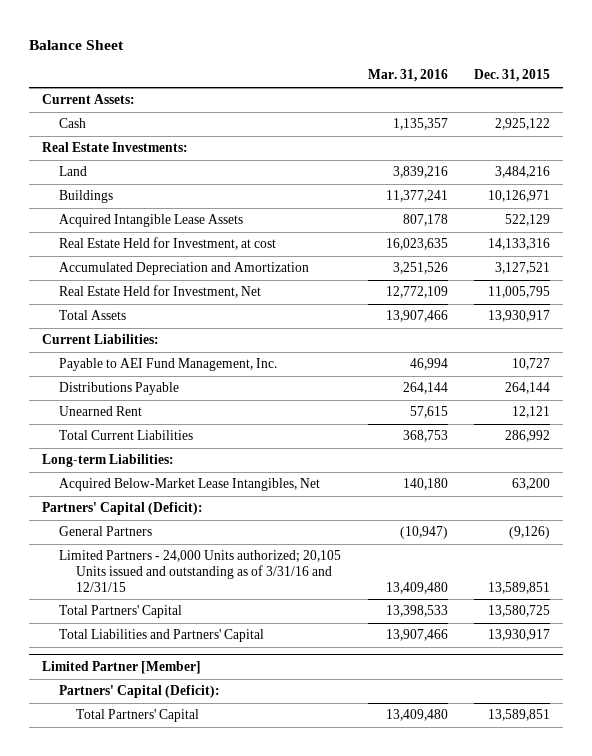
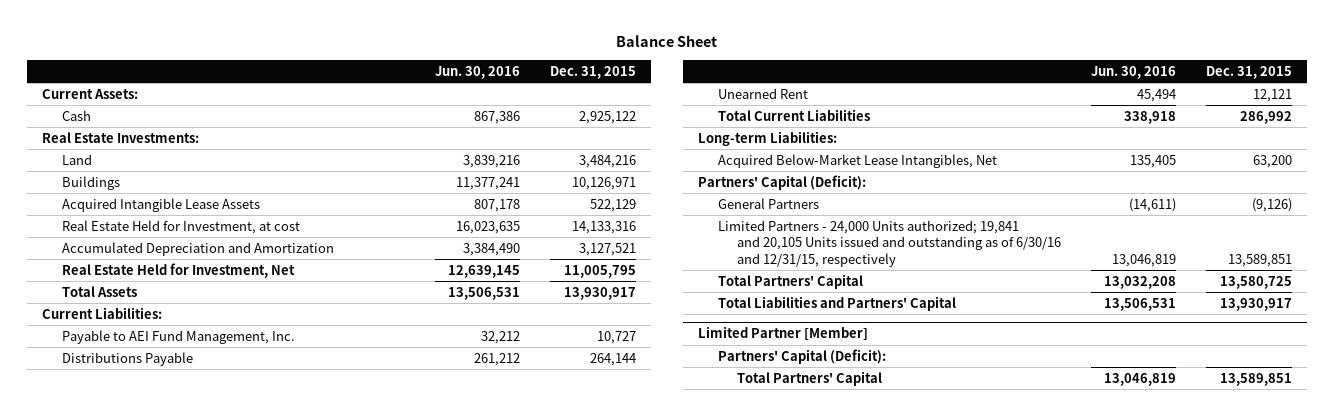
- | Mar. 31, 2016 | Dec. 31, 2015
+ | Jun. 30, 2016 | Dec. 31, 2015
- Limited Partners - 24,000 Units authorized; 20,105 Units issued and outstanding as of 3/31/16 and 12/31/15 | 13,409,480 | 13,589,851
+ Limited Partners - 24,000 Units authorized; 19,841 and 20,105 Units issued and outstanding as of 6/30/16 and 12/31/15, respectively | 13,046,819 | 13,589,851

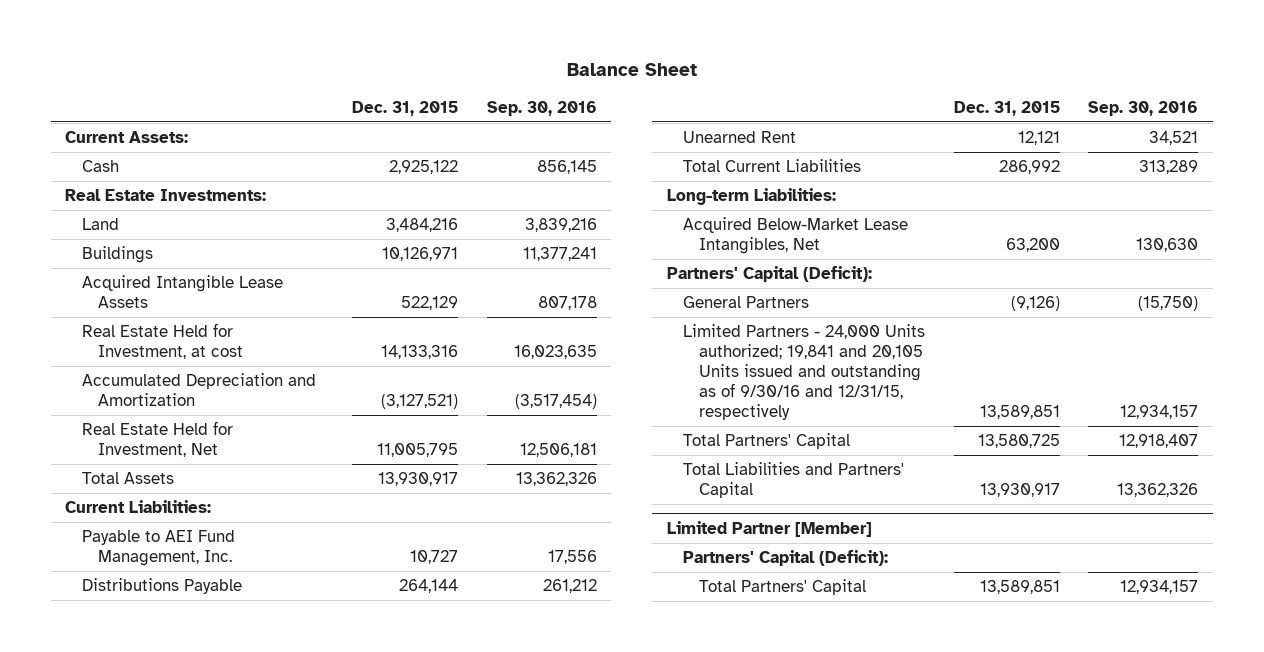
- | Jun. 30, 2016 | Dec. 31, 2015
+ | Dec. 31, 2015 | Sep. 30, 2016
- Accumulated Depreciation and Amortization | 3,384,490 | 3,127,521
+ Accumulated Depreciation and Amortization | (3,127,521) | (3,517,454)
- Limited Partners - 24,000 Units authorized; 19,841 and 20,105 Units issued and outstanding as of 6/30/16 and 12/31/15, respectively | 13,046,819 | 13,589,851
+ Limited Partners - 24,000 Units authorized; 19,841 and 20,105 Units issued and outstanding as of 9/30/16 and 12/31/15, respectively | 13,589,851 | 12,934,157

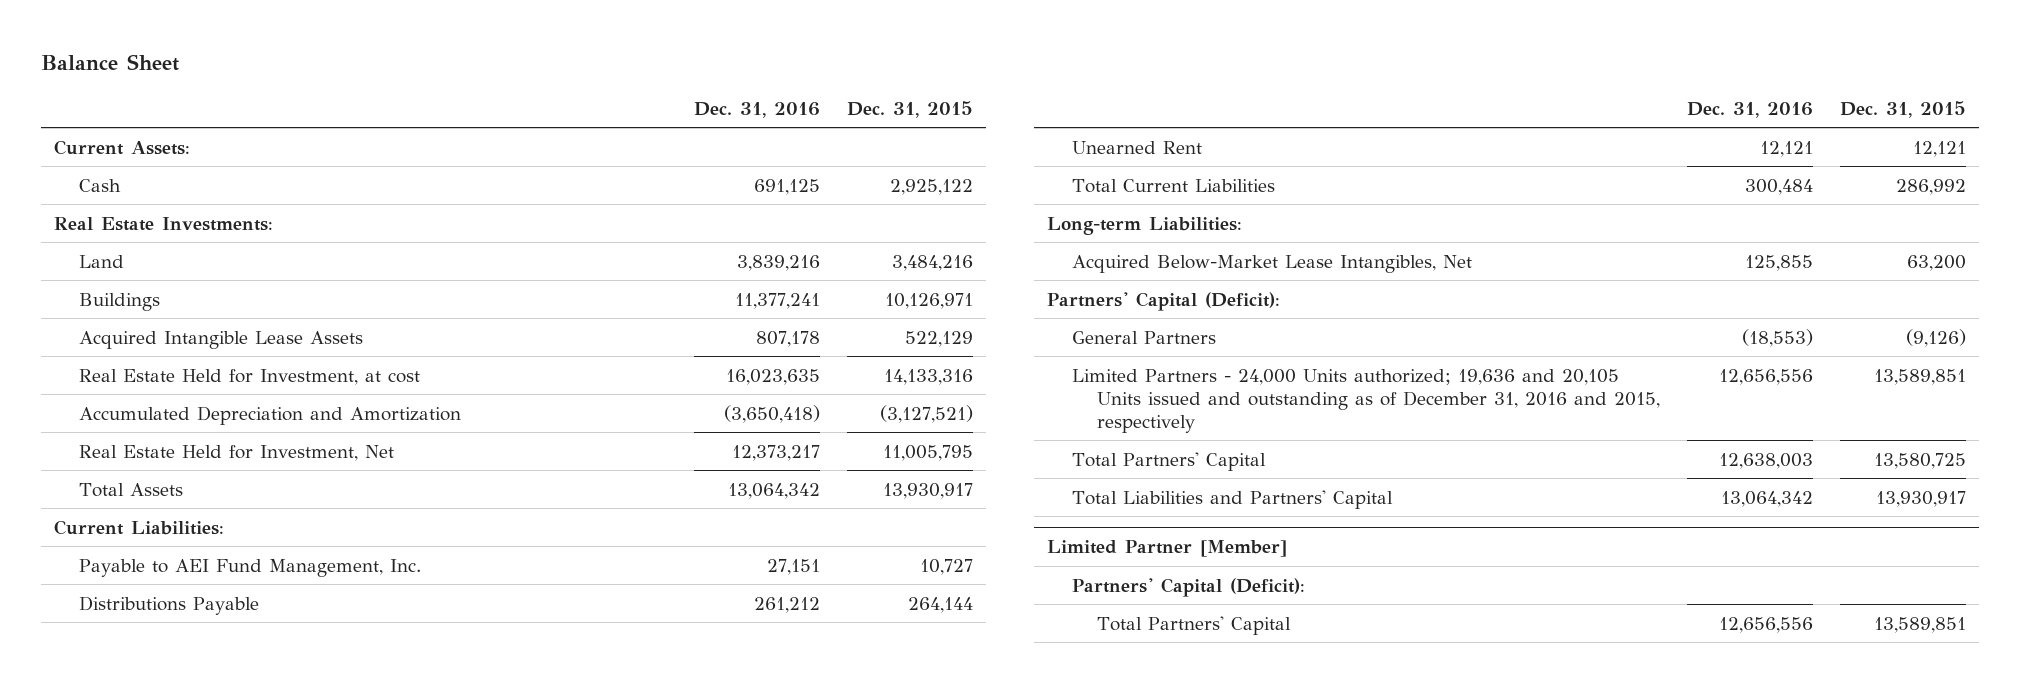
- | Dec. 31, 2015 | Sep. 30, 2016
+ | Dec. 31, 2016 | Dec. 31, 2015
- Limited Partners - 24,000 Units authorized; 19,841 and 20,105 Units issued and outstanding as of 9/30/16 and 12/31/15, respectively | 13,589,851 | 12,934,157
+ Limited Partners - 24,000 Units authorized; 19,636 and 20,105 Units issued and outstanding as of December 31, 2016 and 2015, respectively | 12,656,556 | 13,589,851

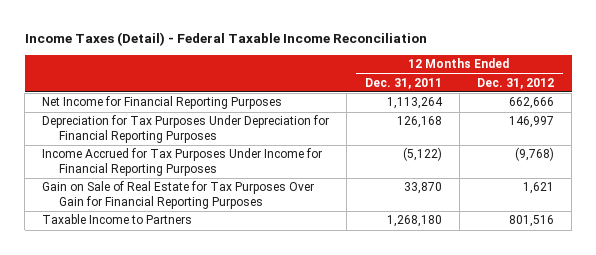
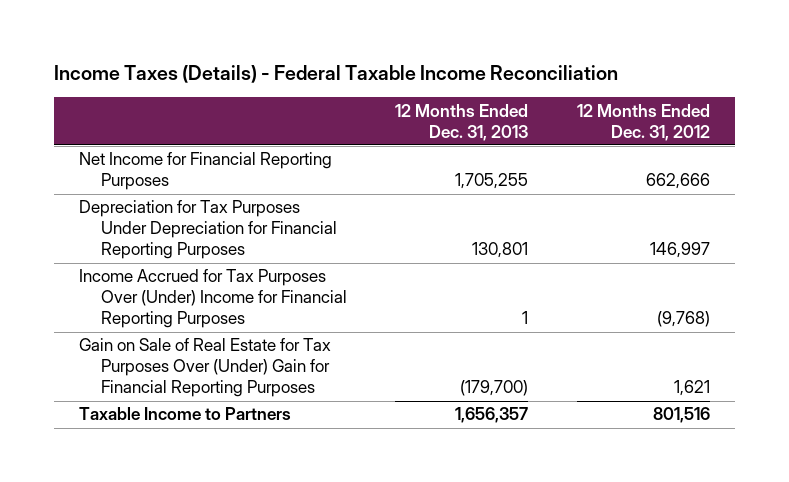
- Income Taxes (Detail) - Federal Taxable Income Reconciliation
+ Income Taxes (Details) - Federal Taxable Income Reconciliation
- | 12 Months Ended Dec. 31, 2011 | 12 Months Ended Dec. 31, 2012
+ | 12 Months Ended Dec. 31, 2013 | 12 Months Ended Dec. 31, 2012
- Income Accrued for Tax Purposes Under Income for Financial Reporting Purposes | (5,122) | (9,768)
- Gain on Sale of Real Estate for Tax Purposes Over Gain for Financial Reporting Purposes | 33,870 | 1,621
+ Income Accrued for Tax Purposes Over (Under) Income for Financial Reporting Purposes | 1 | (9,768)
+ Gain on Sale of Real Estate for Tax Purposes Over (Under) Gain for Financial Reporting Purposes | (179,700) | 1,621

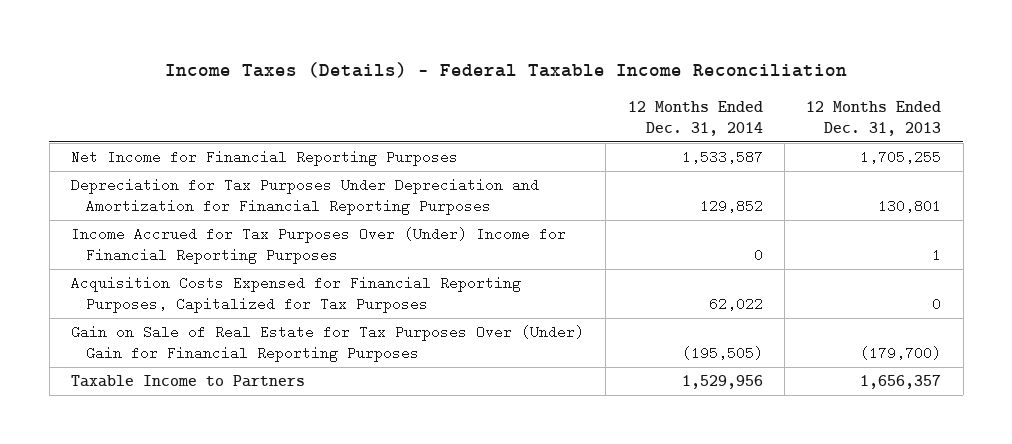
- | 12 Months Ended Dec. 31, 2013 | 12 Months Ended Dec. 31, 2012
+ | 12 Months Ended Dec. 31, 2014 | 12 Months Ended Dec. 31, 2013
- Depreciation for Tax Purposes Under Depreciation for Financial Reporting Purposes | 130,801 | 146,997
+ Depreciation for Tax Purposes Under Depreciation and Amortization for Financial Reporting Purposes | 129,852 | 130,801
+ Acquisition Costs Expensed for Financial Reporting Purposes, Capitalized for Tax Purposes | 62,022 | 0

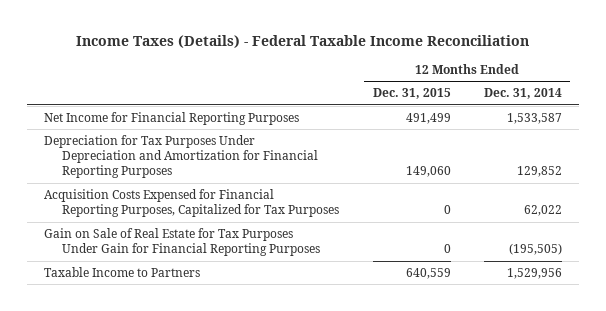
- | 12 Months Ended Dec. 31, 2014 | 12 Months Ended Dec. 31, 2013
+ | 12 Months Ended Dec. 31, 2015 | 12 Months Ended Dec. 31, 2014
- Income Accrued for Tax Purposes Over (Under) Income for Financial Reporting Purposes | 0 | 1
- Gain on Sale of Real Estate for Tax Purposes Over (Under) Gain for Financial Reporting Purposes | (195,505) | (179,700)
+ Gain on Sale of Real Estate for Tax Purposes Under Gain for Financial Reporting Purposes | 0 | (195,505)

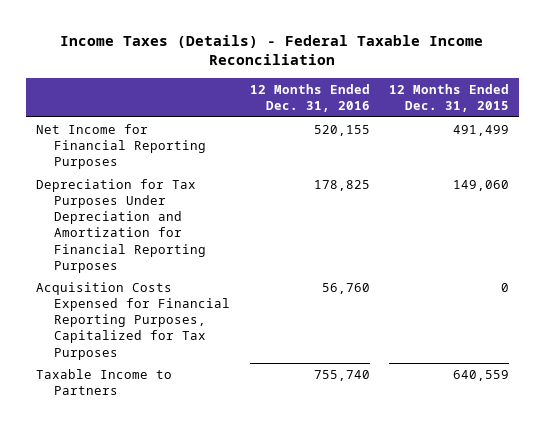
- | 12 Months Ended Dec. 31, 2015 | 12 Months Ended Dec. 31, 2014
+ | 12 Months Ended Dec. 31, 2016 | 12 Months Ended Dec. 31, 2015
- Gain on Sale of Real Estate for Tax Purposes Under Gain for Financial Reporting Purposes | 0 | (195,505)

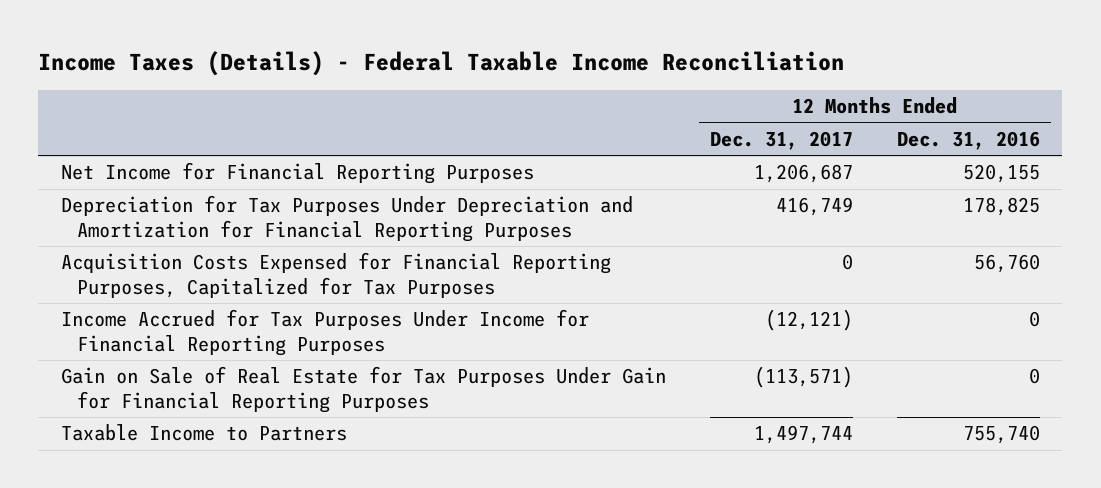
- | 12 Months Ended Dec. 31, 2016 | 12 Months Ended Dec. 31, 2015
+ | 12 Months Ended Dec. 31, 2017 | 12 Months Ended Dec. 31, 2016
+ Income Accrued for Tax Purposes Under Income for Financial Reporting Purposes | (12,121) | 0
+ Gain on Sale of Real Estate for Tax Purposes Under Gain for Financial Reporting Purposes | (113,571) | 0

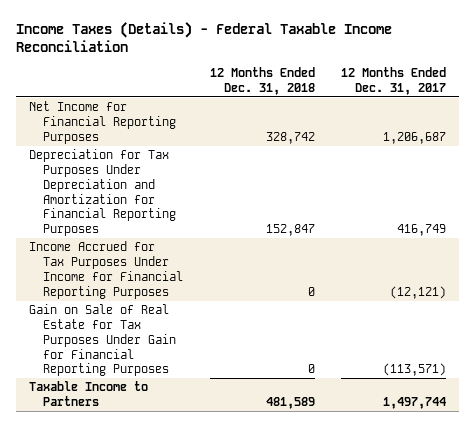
- | 12 Months Ended Dec. 31, 2017 | 12 Months Ended Dec. 31, 2016
+ | 12 Months Ended Dec. 31, 2018 | 12 Months Ended Dec. 31, 2017
- Acquisition Costs Expensed for Financial Reporting Purposes, Capitalized for Tax Purposes | 0 | 56,760

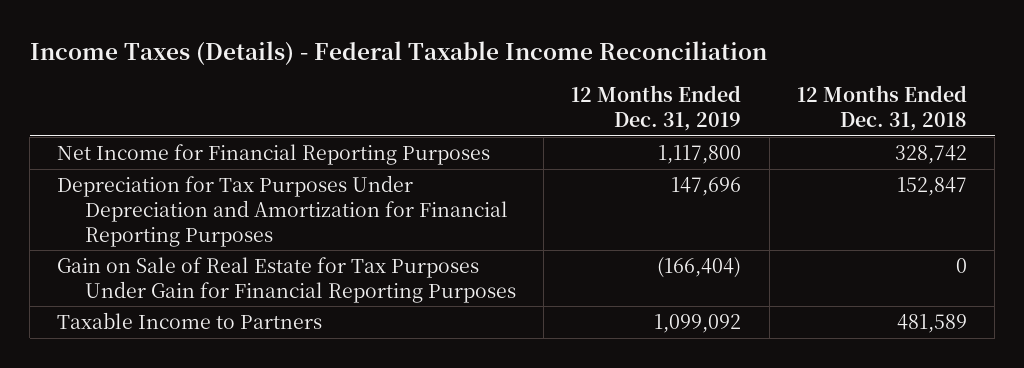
- | 12 Months Ended Dec. 31, 2018 | 12 Months Ended Dec. 31, 2017
+ | 12 Months Ended Dec. 31, 2019 | 12 Months Ended Dec. 31, 2018
- Income Accrued for Tax Purposes Under Income for Financial Reporting Purposes | 0 | (12,121)

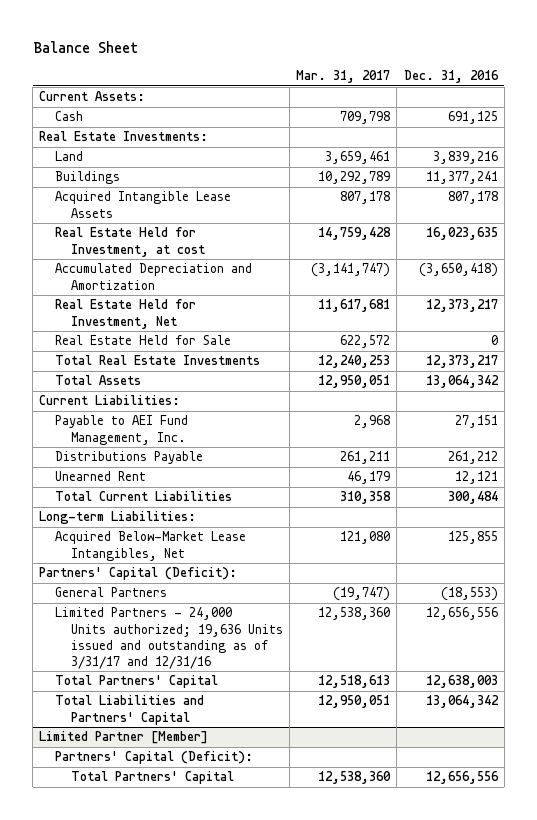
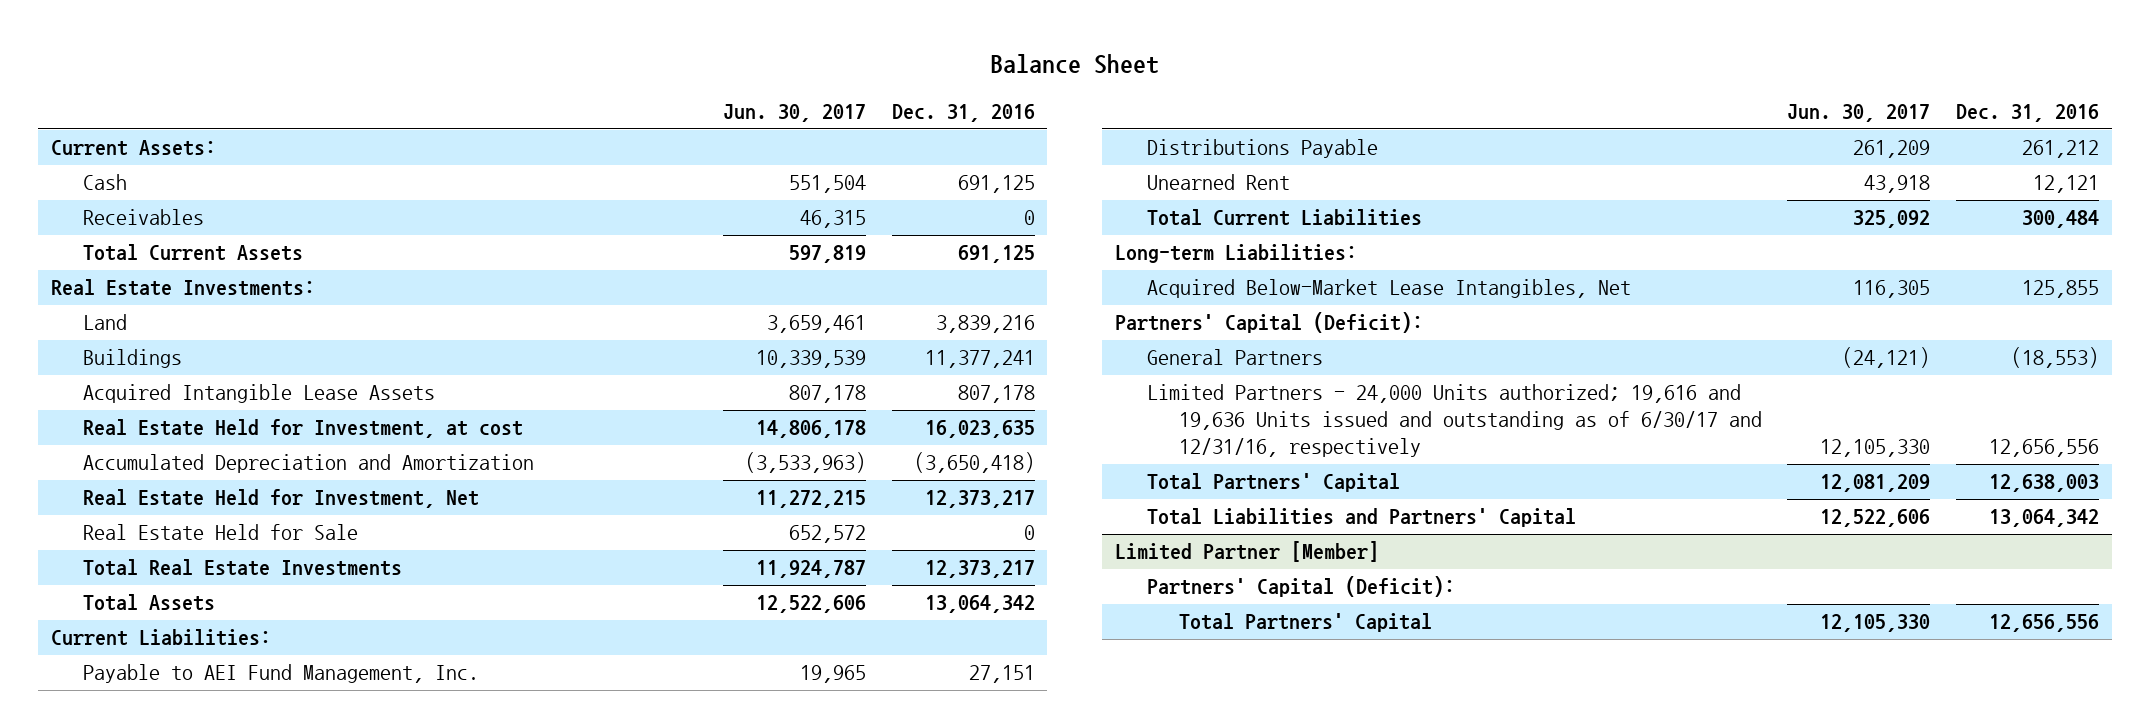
- | Mar. 31, 2017 | Dec. 31, 2016
+ | Jun. 30, 2017 | Dec. 31, 2016
+ Receivables | 46,315 | 0
+ Total Current Assets | 597,819 | 691,125
- Limited Partners - 24,000 Units authorized; 19,636 Units issued and outstanding as of 3/31/17 and 12/31/16 | 12,538,360 | 12,656,556
+ Limited Partners - 24,000 Units authorized; 19,616 and 19,636 Units issued and outstanding as of 6/30/17 and 12/31/16, respectively | 12,105,330 | 12,656,556

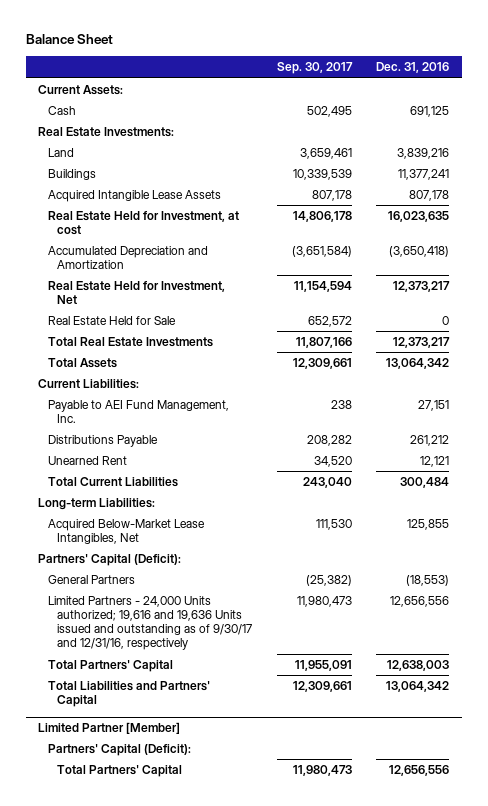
- | Jun. 30, 2017 | Dec. 31, 2016
+ | Sep. 30, 2017 | Dec. 31, 2016
- Receivables | 46,315 | 0
- Total Current Assets | 597,819 | 691,125
- Limited Partners - 24,000 Units authorized; 19,616 and 19,636 Units issued and outstanding as of 6/30/17 and 12/31/16, respectively | 12,105,330 | 12,656,556
+ Limited Partners - 24,000 Units authorized; 19,616 and 19,636 Units issued and outstanding as of 9/30/17 and 12/31/16, respectively | 11,980,473 | 12,656,556

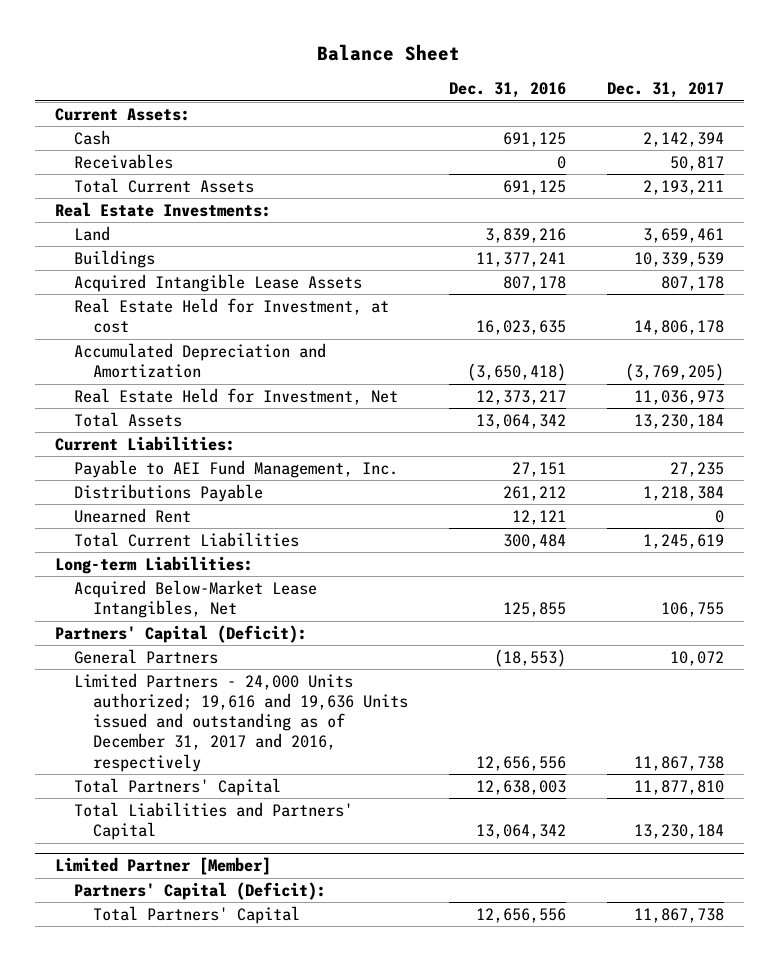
- | Sep. 30, 2017 | Dec. 31, 2016
+ | Dec. 31, 2016 | Dec. 31, 2017
+ Receivables | 0 | 50,817
+ Total Current Assets | 691,125 | 2,193,211
- Real Estate Held for Sale | 652,572 | 0
- Total Real Estate Investments | 11,807,166 | 12,373,217
- Limited Partners - 24,000 Units authorized; 19,616 and 19,636 Units issued and outstanding as of 9/30/17 and 12/31/16, respectively | 11,980,473 | 12,656,556
+ Limited Partners - 24,000 Units authorized; 19,616 and 19,636 Units issued and outstanding as of December 31, 2017 and 2016, respectively | 12,656,556 | 11,867,738

